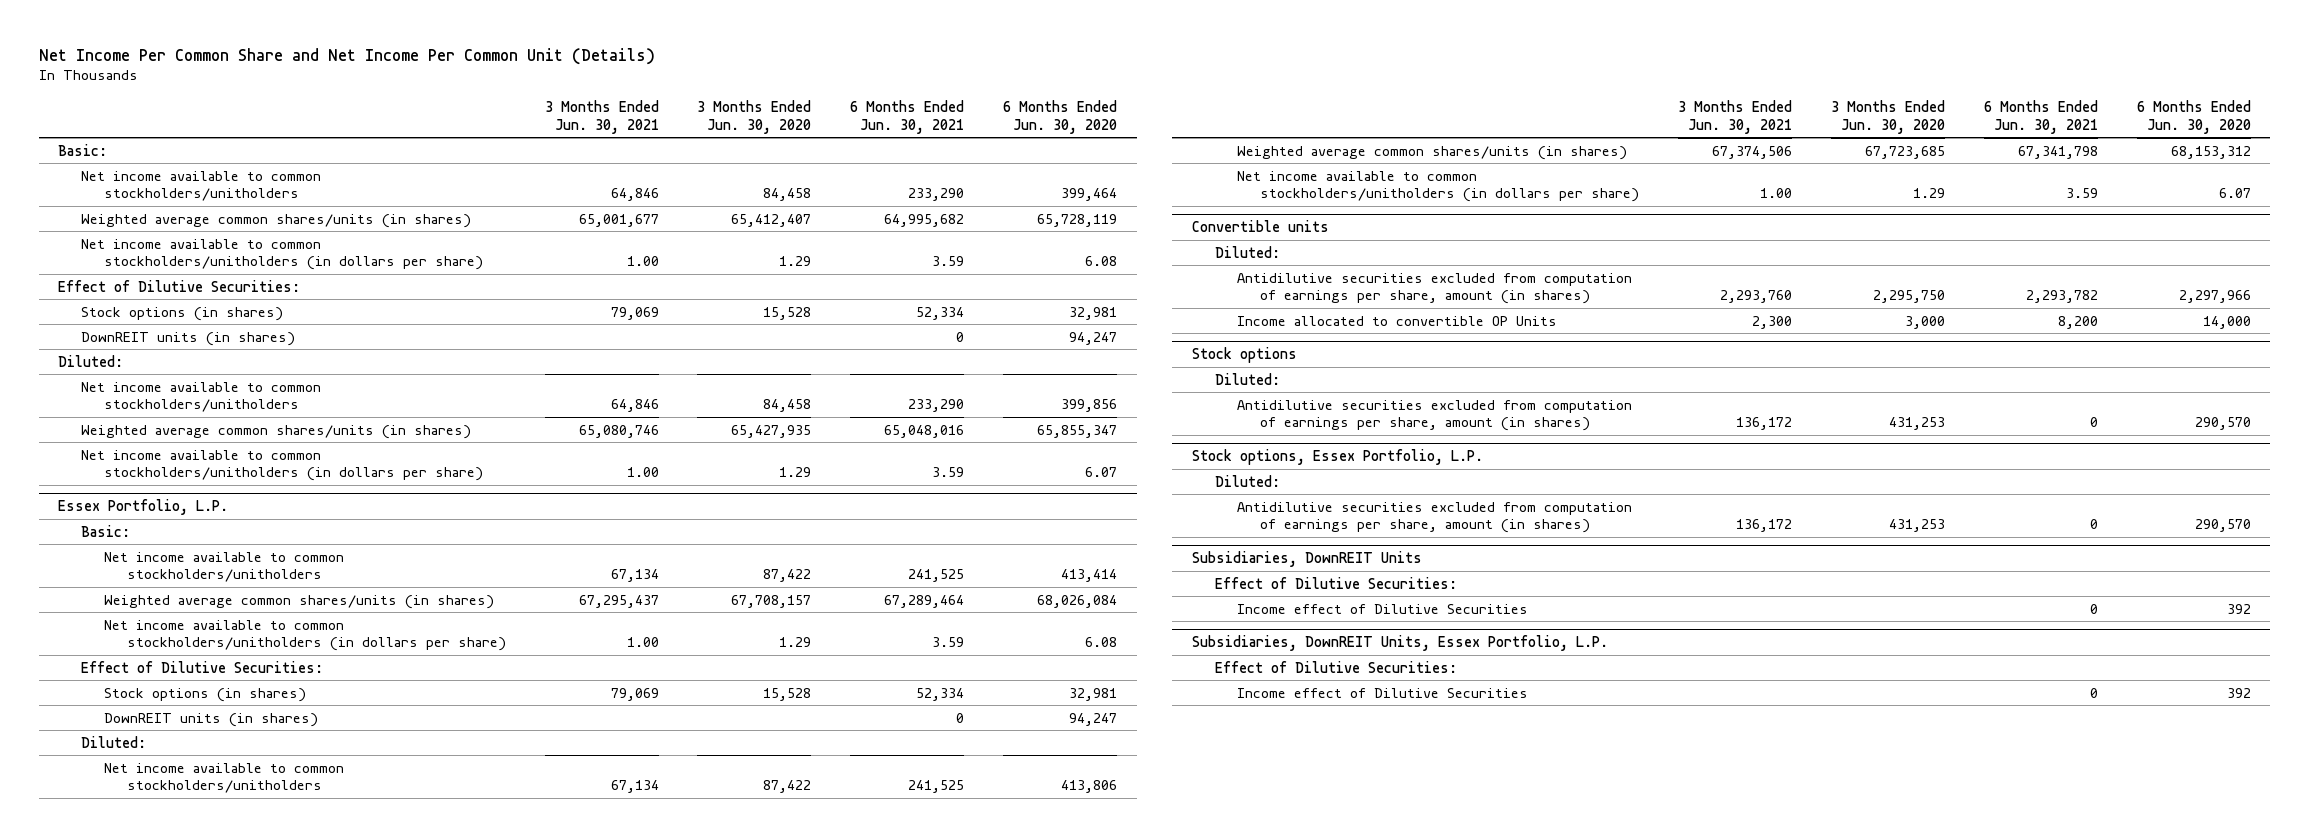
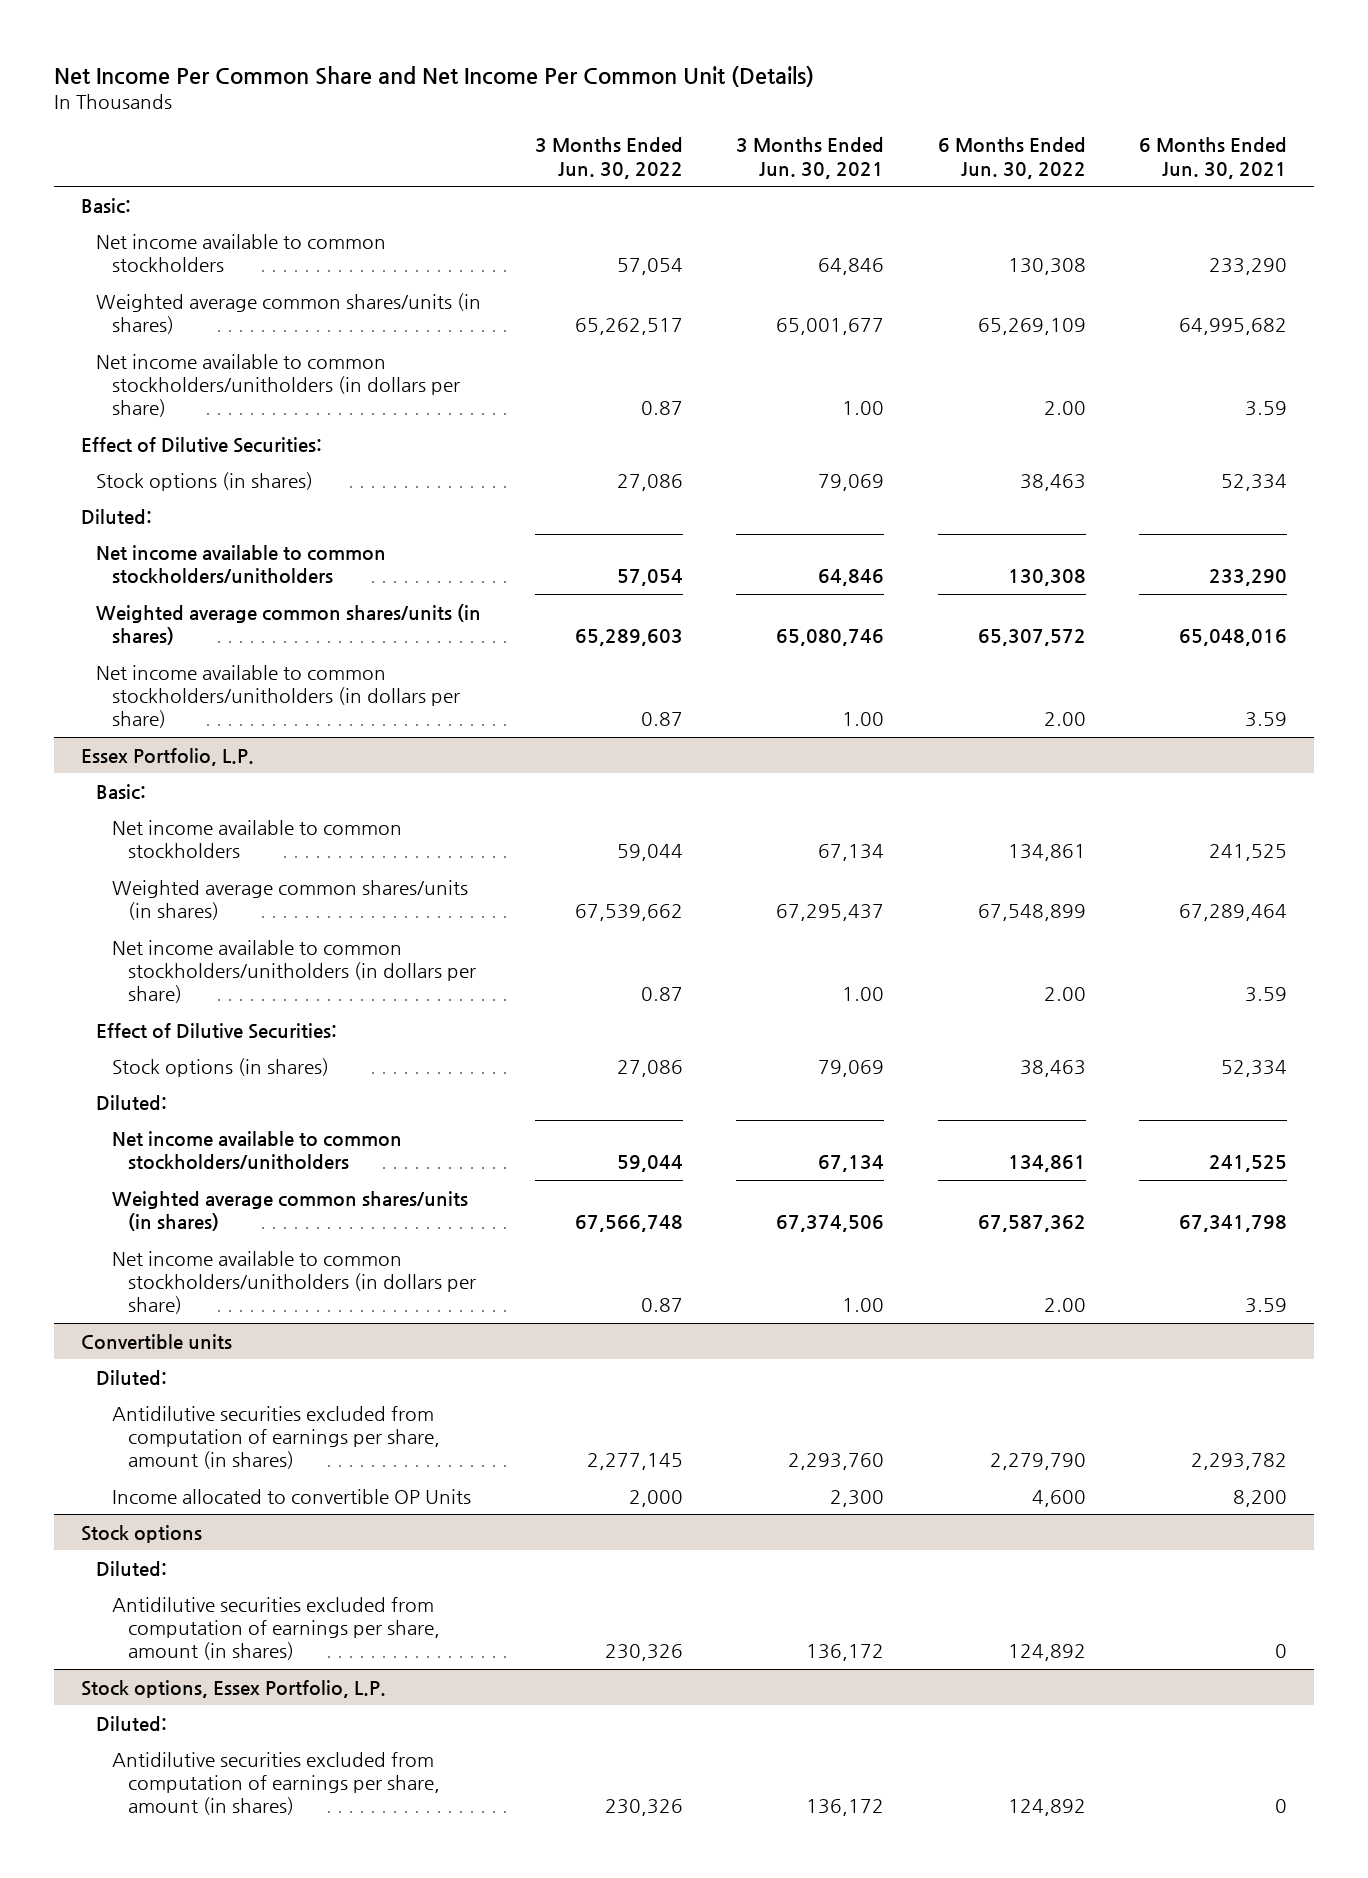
- | 3 Months Ended Jun. 30, 2021 | 3 Months Ended Jun. 30, 2020 | 6 Months Ended Jun. 30, 2021 | 6 Months Ended Jun. 30, 2020
+ | 3 Months Ended Jun. 30, 2022 | 3 Months Ended Jun. 30, 2021 | 6 Months Ended Jun. 30, 2022 | 6 Months Ended Jun. 30, 2021
- Net income available to common stockholders/unitholders | 64,846 | 84,458 | 233,290 | 399,464
+ Net income available to common stockholders | 57,054 | 64,846 | 130,308 | 233,290
- DownREIT units (in shares) | | | 0 | 94,247
@ Essex Portfolio, L.P.
- Net income available to common stockholders/unitholders | 67,134 | 87,422 | 241,525 | 413,414
+ Net income available to common stockholders | 59,044 | 67,134 | 134,861 | 241,525
- DownREIT units (in shares) | | | 0 | 94,247
- Subsidiaries, DownREIT Units
- Effect of Dilutive Securities:
- Income effect of Dilutive Securities | | | 0 | 392
- Subsidiaries, DownREIT Units, Essex Portfolio, L.P.
- Effect of Dilutive Securities:
- Income effect of Dilutive Securities | | | 0 | 392

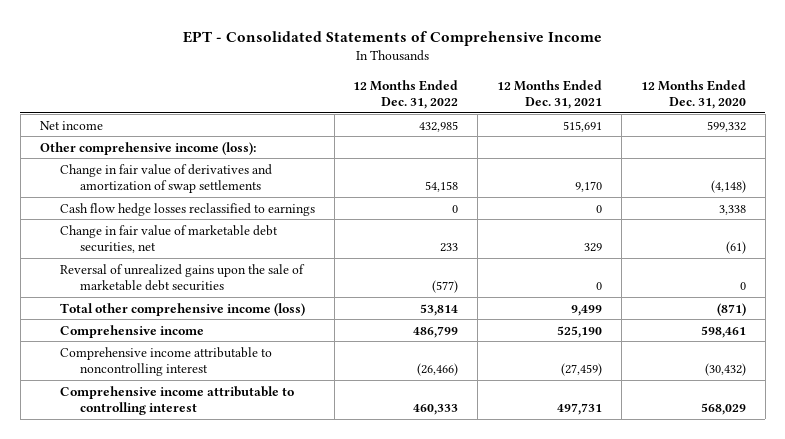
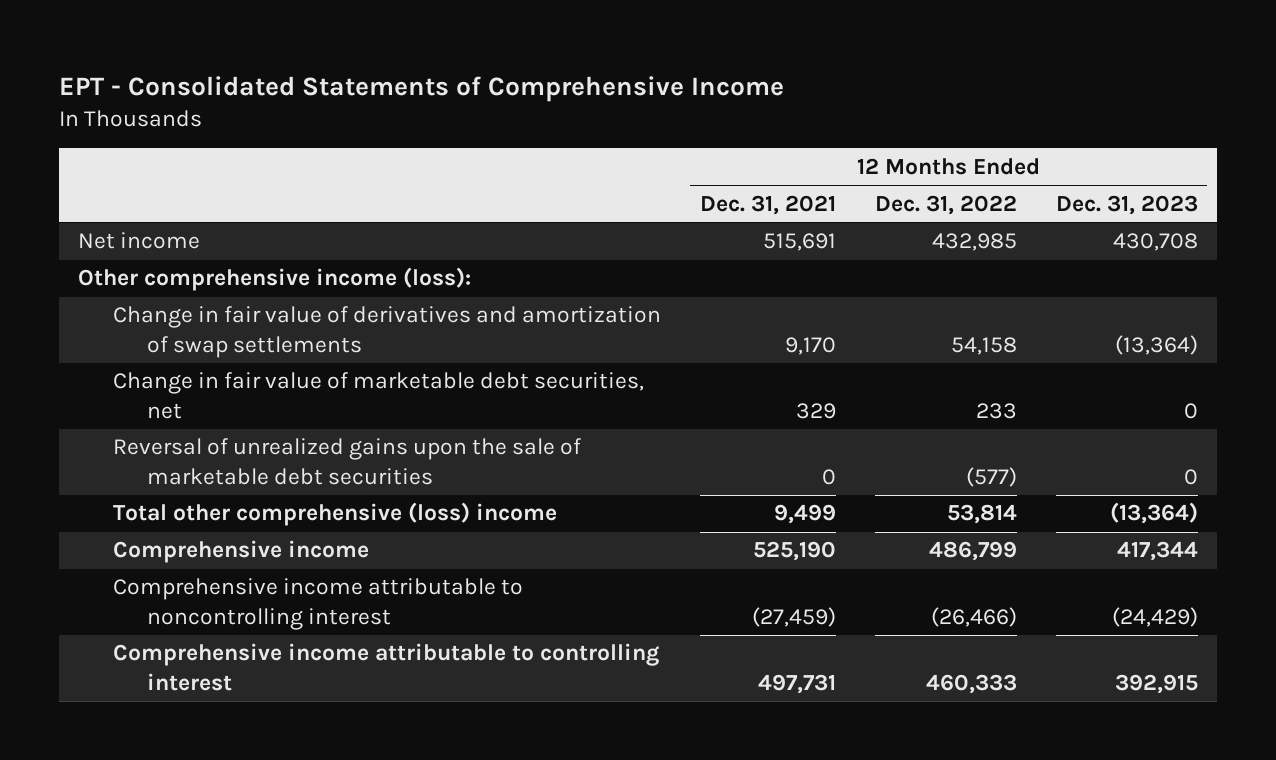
- | 12 Months Ended Dec. 31, 2022 | 12 Months Ended Dec. 31, 2021 | 12 Months Ended Dec. 31, 2020
+ | 12 Months Ended Dec. 31, 2021 | 12 Months Ended Dec. 31, 2022 | 12 Months Ended Dec. 31, 2023
- Cash flow hedge losses reclassified to earnings | 0 | 0 | 3,338
- Total other comprehensive income (loss) | 53,814 | 9,499 | (871)
+ Total other comprehensive (loss) income | 9,499 | 53,814 | (13,364)

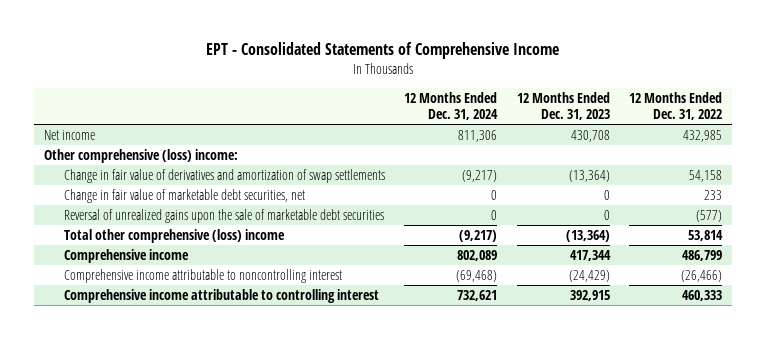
- | 12 Months Ended Dec. 31, 2021 | 12 Months Ended Dec. 31, 2022 | 12 Months Ended Dec. 31, 2023
+ | 12 Months Ended Dec. 31, 2024 | 12 Months Ended Dec. 31, 2023 | 12 Months Ended Dec. 31, 2022
- Other comprehensive income (loss):
+ Other comprehensive (loss) income:

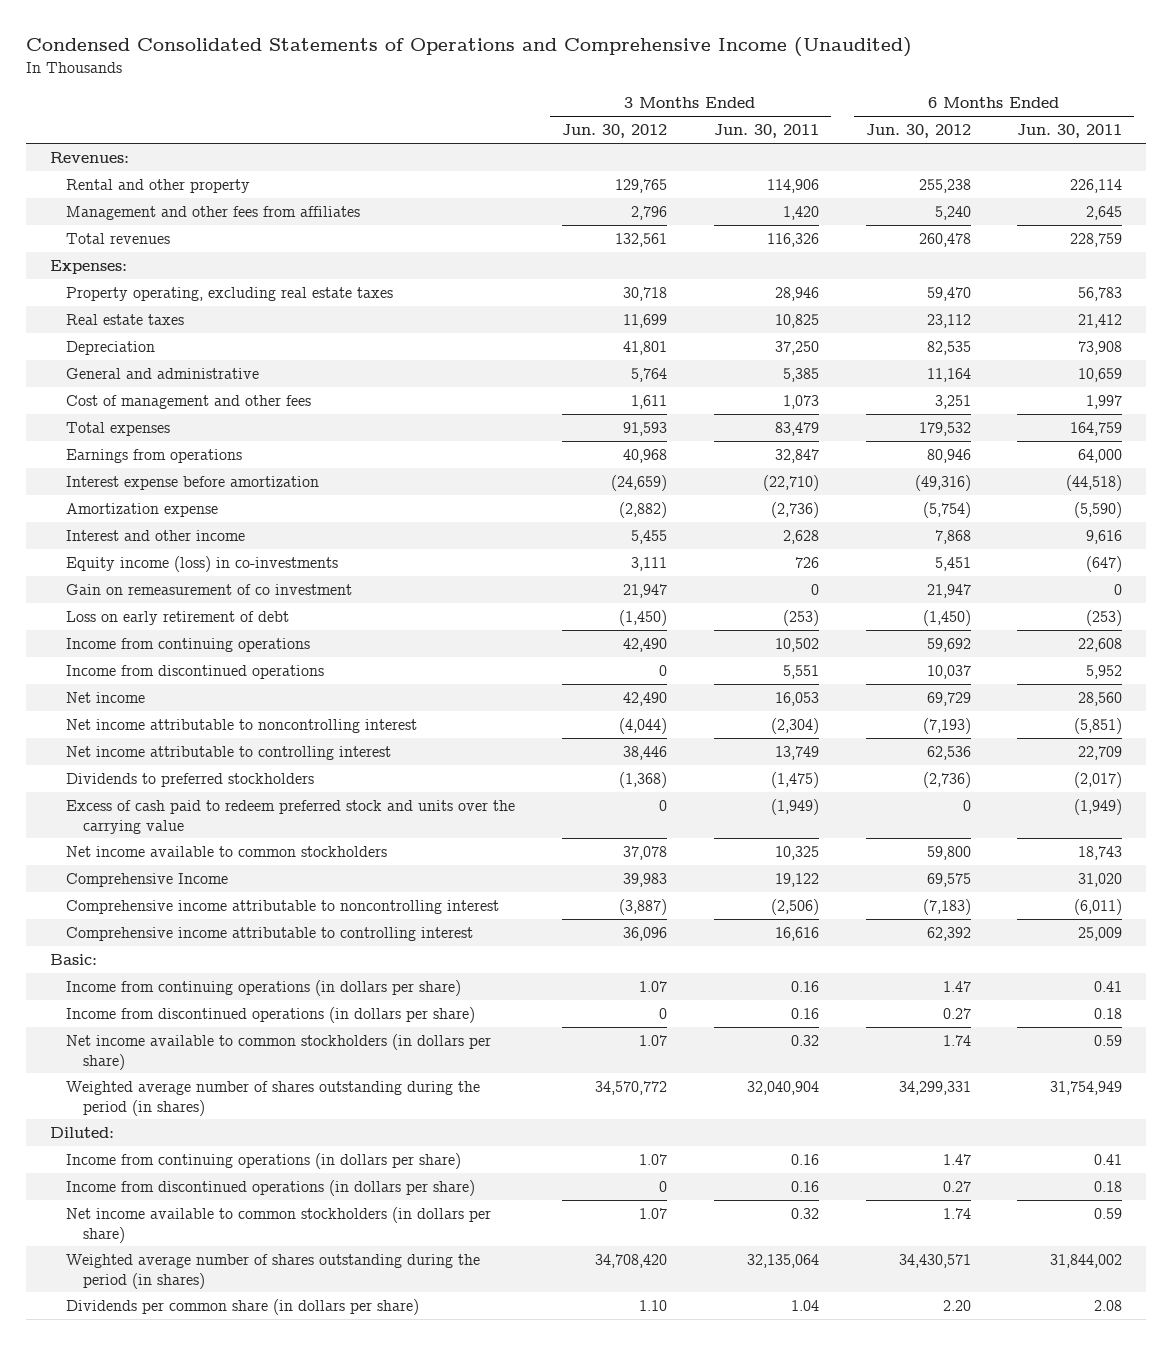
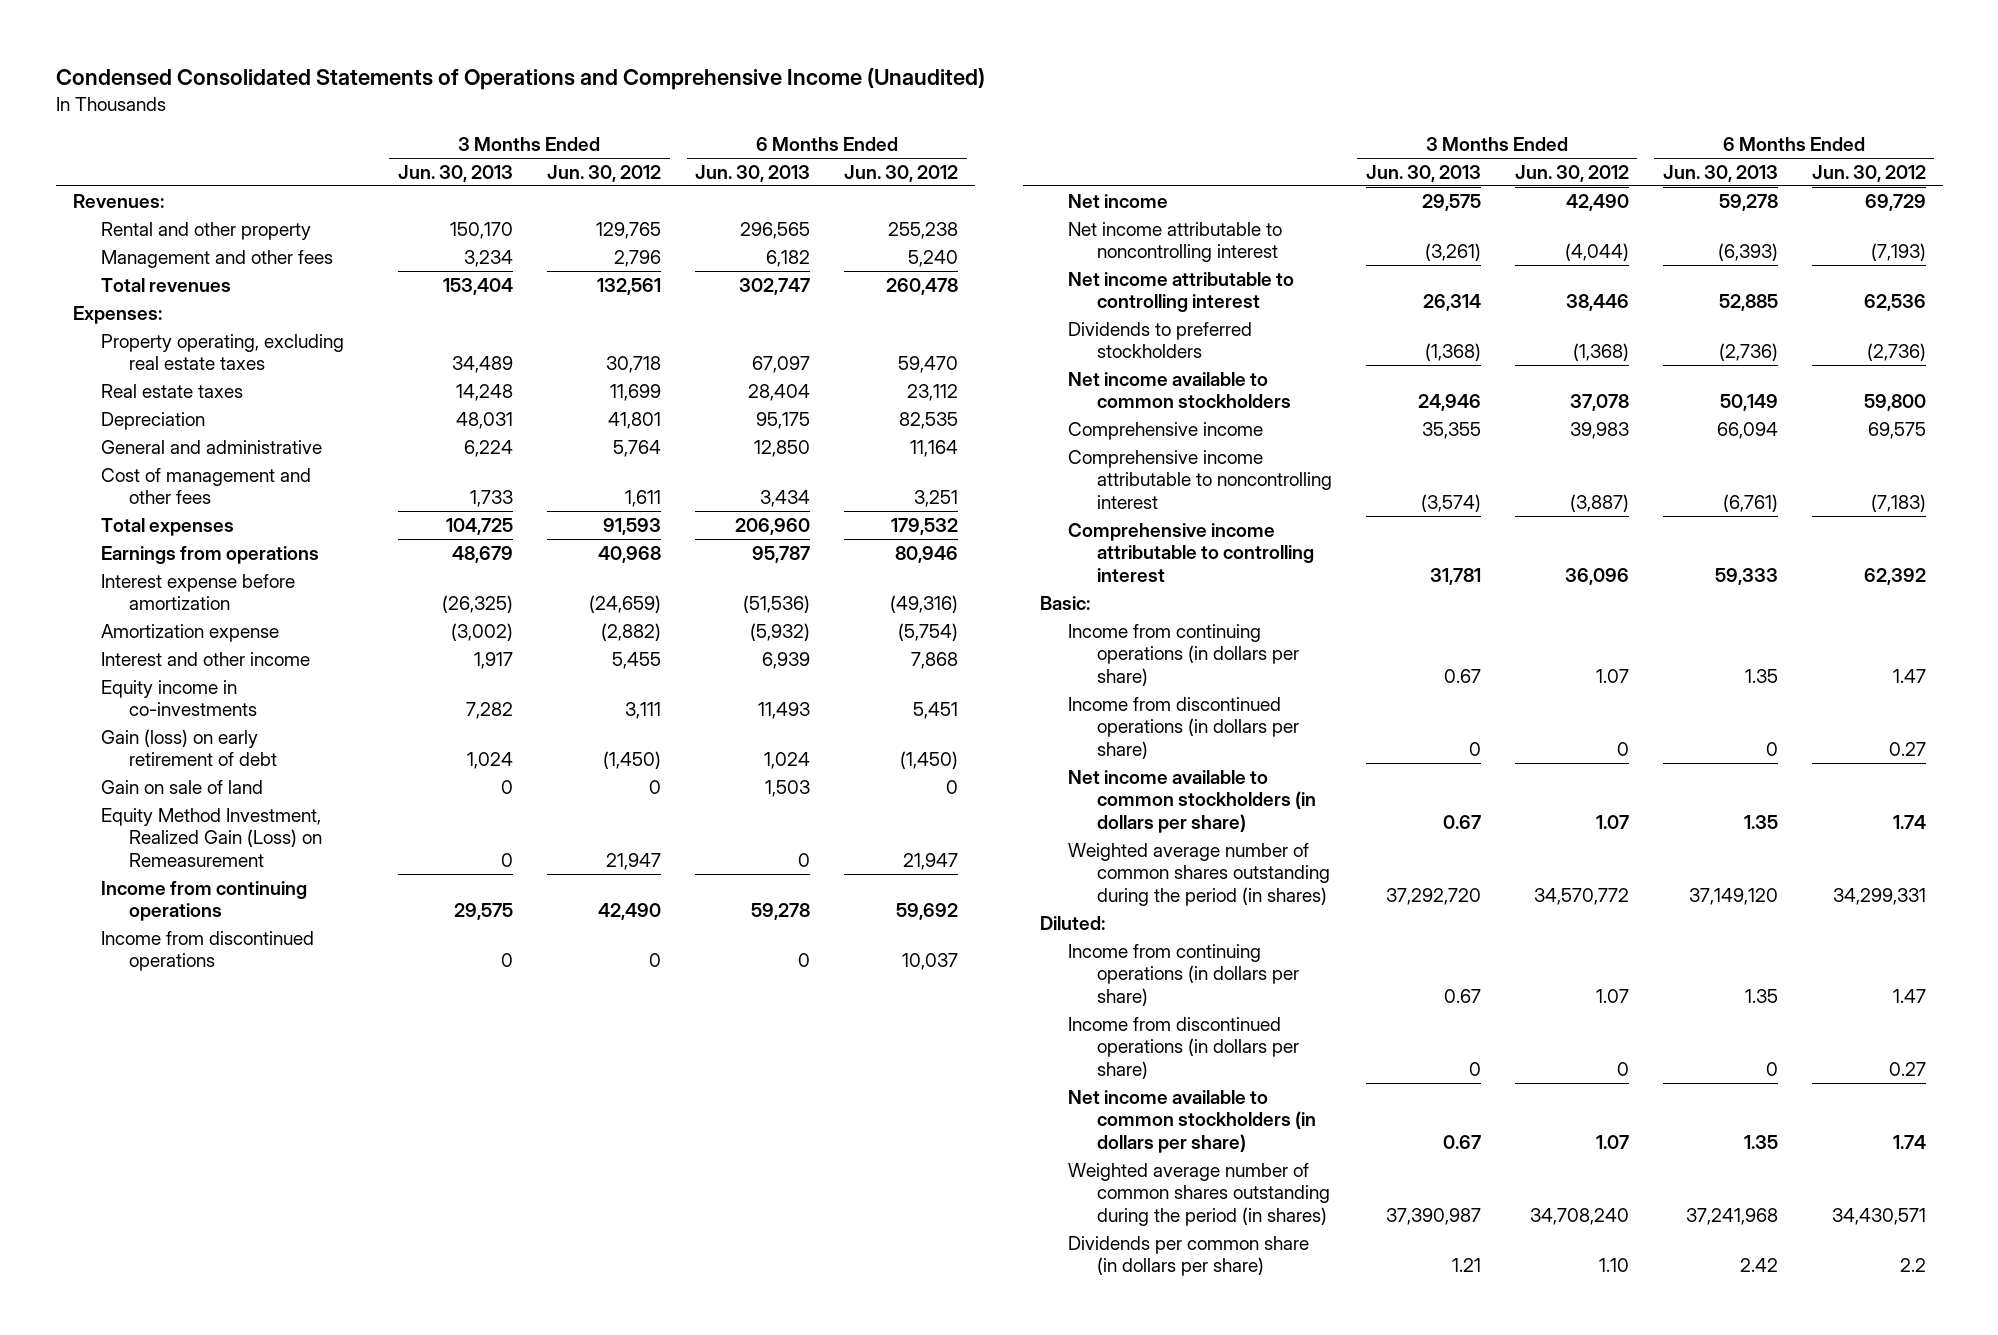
- | 3 Months Ended Jun. 30, 2012 | 3 Months Ended Jun. 30, 2011 | 6 Months Ended Jun. 30, 2012 | 6 Months Ended Jun. 30, 2011
+ | 3 Months Ended Jun. 30, 2013 | 3 Months Ended Jun. 30, 2012 | 6 Months Ended Jun. 30, 2013 | 6 Months Ended Jun. 30, 2012
- Management and other fees from affiliates | 2,796 | 1,420 | 5,240 | 2,645
+ Management and other fees | 3,234 | 2,796 | 6,182 | 5,240
- Equity income (loss) in co-investments | 3,111 | 726 | 5,451 | (647)
- Gain on remeasurement of co investment | 21,947 | 0 | 21,947 | 0
- Loss on early retirement of debt | (1,450) | (253) | (1,450) | (253)
+ Equity income in co-investments | 7,282 | 3,111 | 11,493 | 5,451
+ Gain (loss) on early retirement of debt | 1,024 | (1,450) | 1,024 | (1,450)
+ Gain on sale of land | 0 | 0 | 1,503 | 0
+ Equity Method Investment, Realized Gain (Loss) on Remeasurement | 0 | 21,947 | 0 | 21,947
- Excess of cash paid to redeem preferred stock and units over the carrying value | 0 | (1,949) | 0 | (1,949)
- Comprehensive Income | 39,983 | 19,122 | 69,575 | 31,020
+ Comprehensive income | 35,355 | 39,983 | 66,094 | 69,575
- Weighted average number of shares outstanding during the period (in shares) | 34,570,772 | 32,040,904 | 34,299,331 | 31,754,949
+ Weighted average number of common shares outstanding during the period (in shares) | 37,292,720 | 34,570,772 | 37,149,120 | 34,299,331
- Weighted average number of shares outstanding during the period (in shares) | 34,708,420 | 32,135,064 | 34,430,571 | 31,844,002
- Dividends per common share (in dollars per share) | 1.10 | 1.04 | 2.20 | 2.08
+ Weighted average number of common shares outstanding during the period (in shares) | 37,390,987 | 34,708,240 | 37,241,968 | 34,430,571
+ Dividends per common share (in dollars per share) | 1.21 | 1.10 | 2.42 | 2.2

